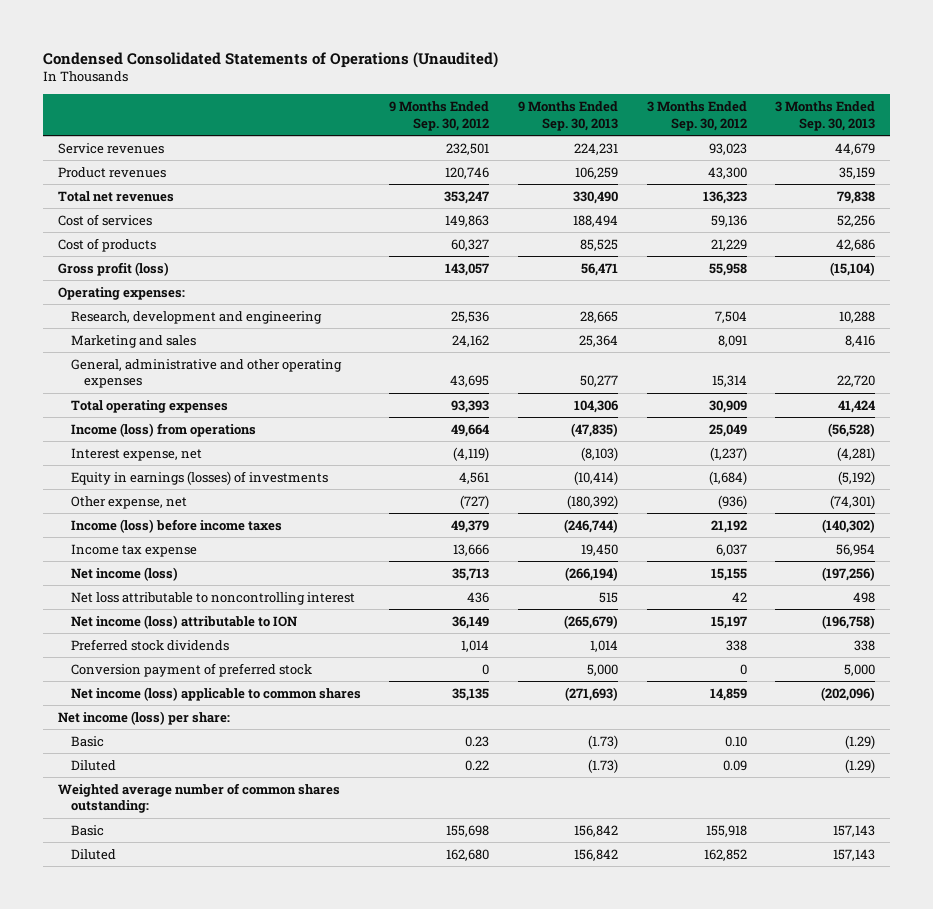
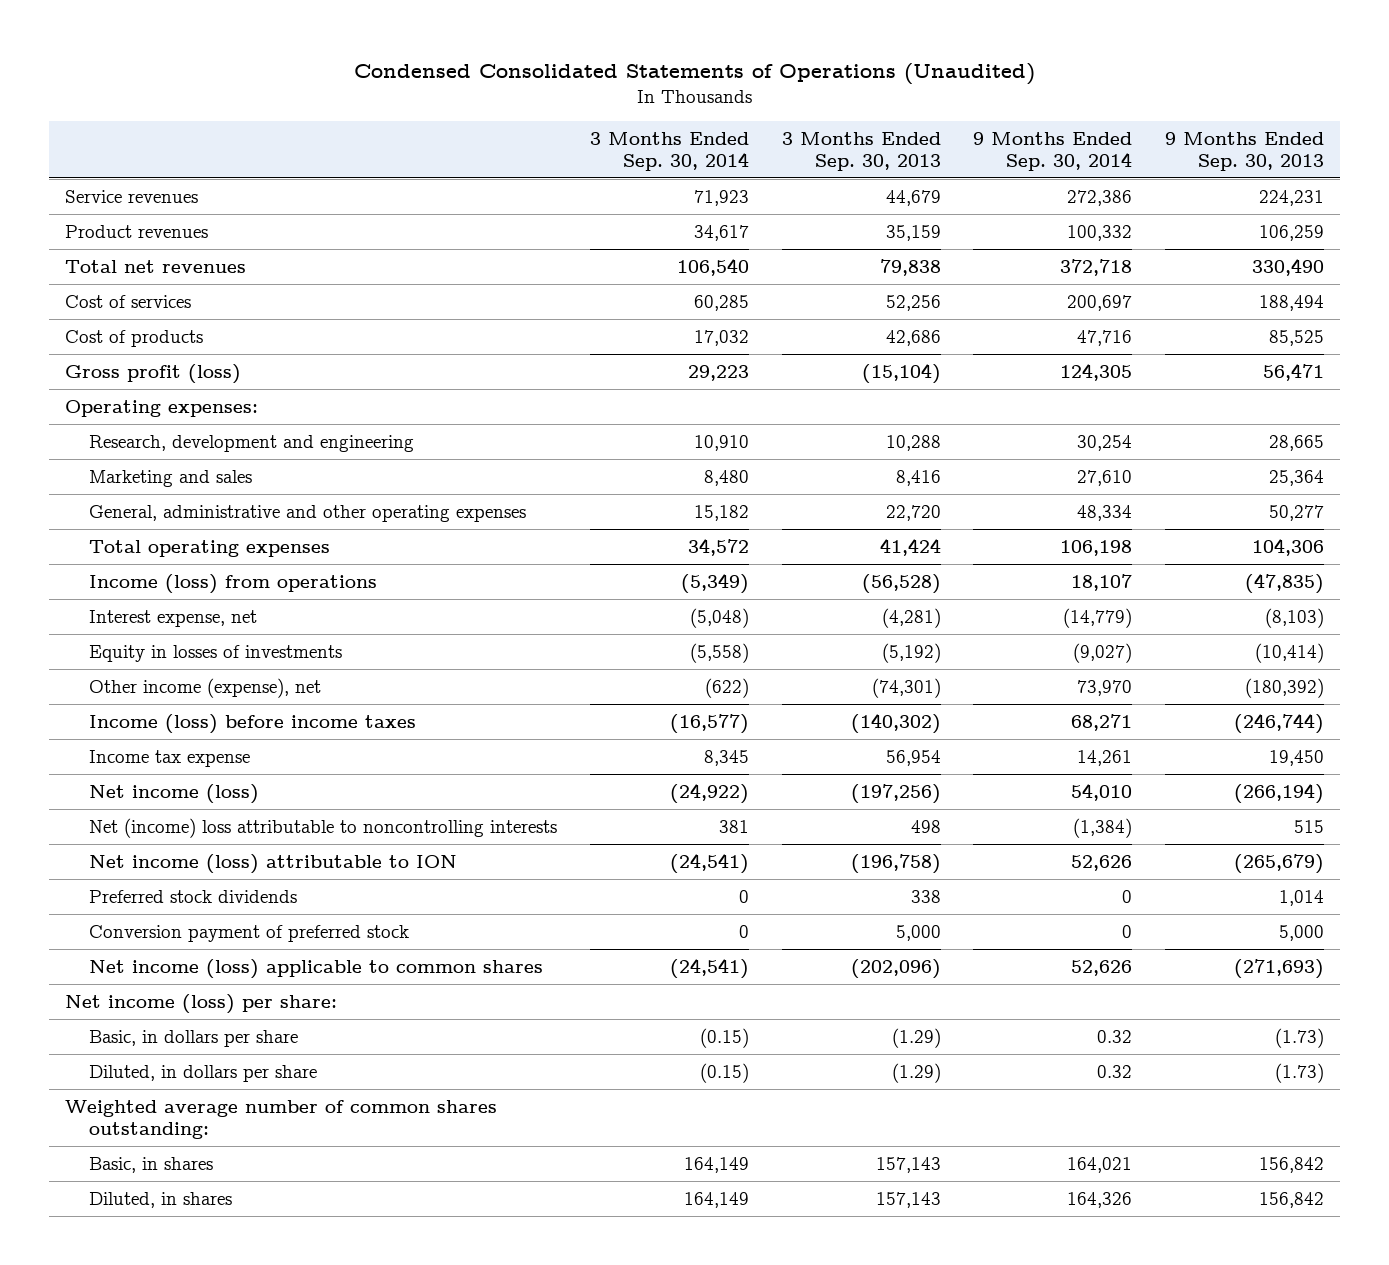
- | 9 Months Ended Sep. 30, 2012 | 9 Months Ended Sep. 30, 2013 | 3 Months Ended Sep. 30, 2012 | 3 Months Ended Sep. 30, 2013
+ | 3 Months Ended Sep. 30, 2014 | 3 Months Ended Sep. 30, 2013 | 9 Months Ended Sep. 30, 2014 | 9 Months Ended Sep. 30, 2013
- Equity in earnings (losses) of investments | 4,561 | (10,414) | (1,684) | (5,192)
- Other expense, net | (727) | (180,392) | (936) | (74,301)
+ Equity in losses of investments | (5,558) | (5,192) | (9,027) | (10,414)
+ Other income (expense), net | (622) | (74,301) | 73,970 | (180,392)
- Net loss attributable to noncontrolling interest | 436 | 515 | 42 | 498
+ Net (income) loss attributable to noncontrolling interests | 381 | 498 | (1,384) | 515
- Basic | 0.23 | (1.73) | 0.10 | (1.29)
- Diluted | 0.22 | (1.73) | 0.09 | (1.29)
+ Basic, in dollars per share | (0.15) | (1.29) | 0.32 | (1.73)
+ Diluted, in dollars per share | (0.15) | (1.29) | 0.32 | (1.73)
- Basic | 155,698 | 156,842 | 155,918 | 157,143
- Diluted | 162,680 | 156,842 | 162,852 | 157,143
+ Basic, in shares | 164,149 | 157,143 | 164,021 | 156,842
+ Diluted, in shares | 164,149 | 157,143 | 164,326 | 156,842

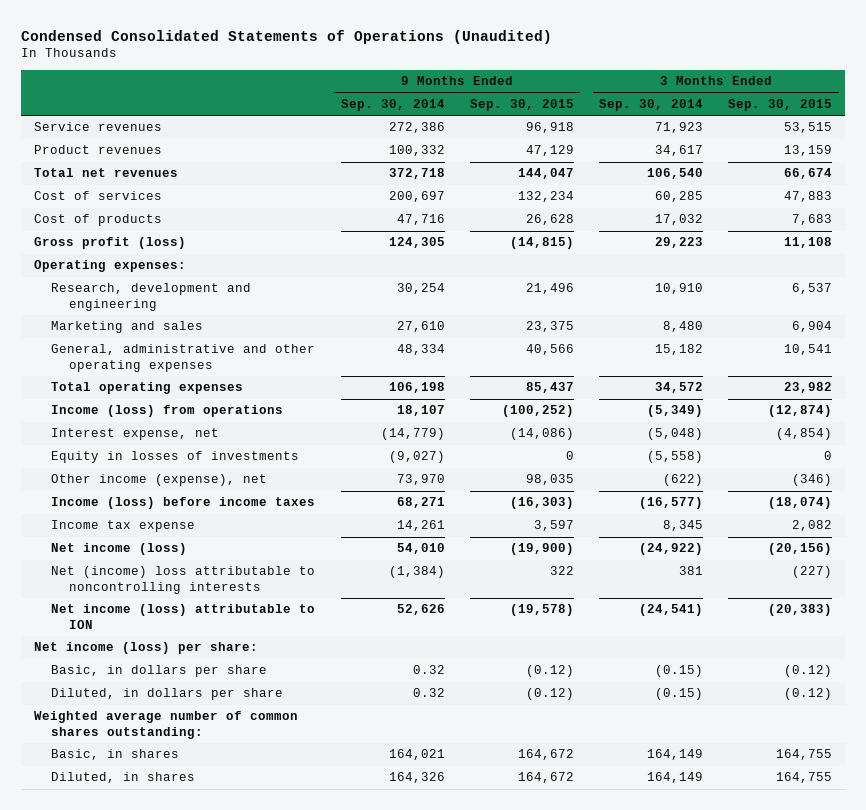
- | 3 Months Ended Sep. 30, 2014 | 3 Months Ended Sep. 30, 2013 | 9 Months Ended Sep. 30, 2014 | 9 Months Ended Sep. 30, 2013
+ | 9 Months Ended Sep. 30, 2014 | 9 Months Ended Sep. 30, 2015 | 3 Months Ended Sep. 30, 2014 | 3 Months Ended Sep. 30, 2015
- Preferred stock dividends | 0 | 338 | 0 | 1,014
- Conversion payment of preferred stock | 0 | 5,000 | 0 | 5,000
- Net income (loss) applicable to common shares | (24,541) | (202,096) | 52,626 | (271,693)

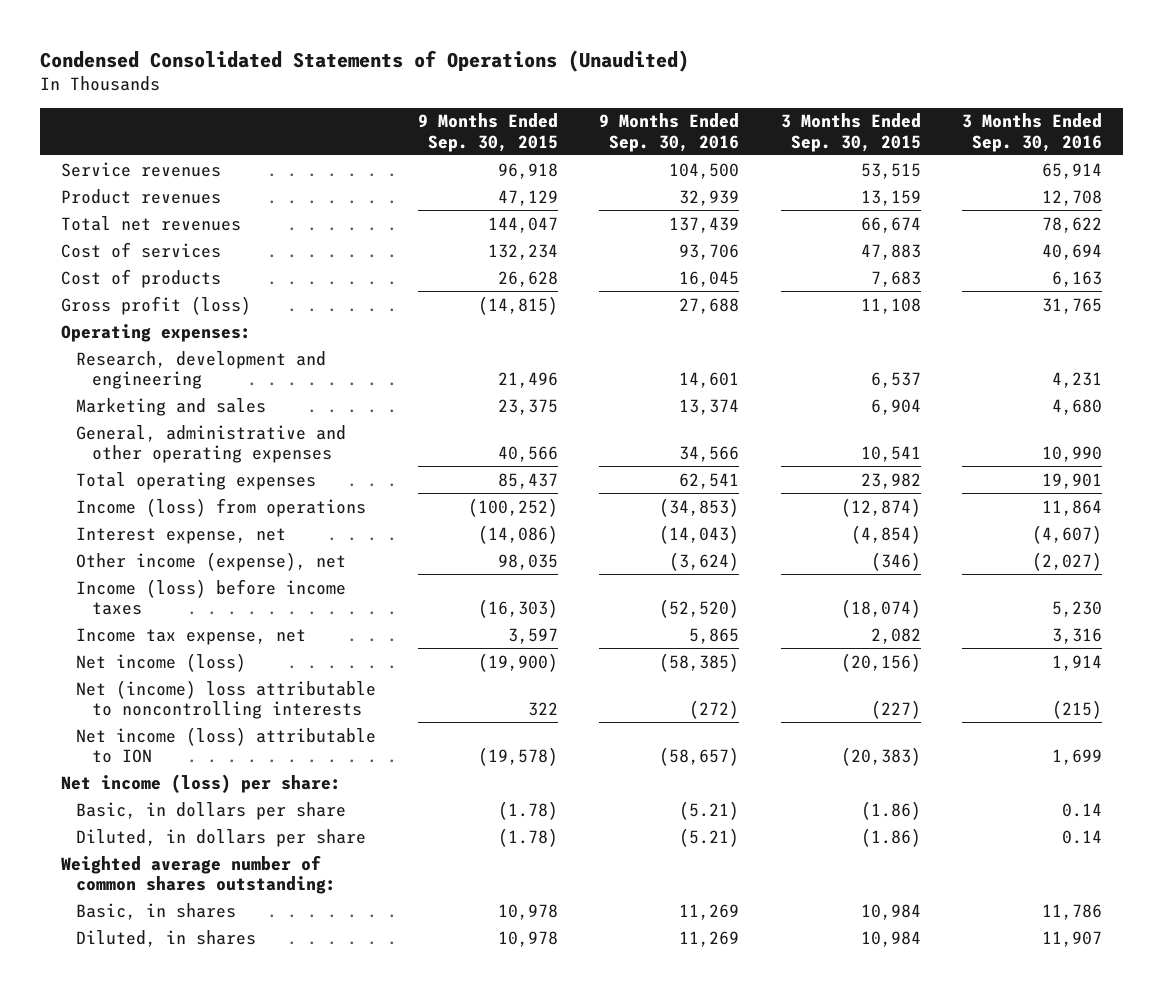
- | 9 Months Ended Sep. 30, 2014 | 9 Months Ended Sep. 30, 2015 | 3 Months Ended Sep. 30, 2014 | 3 Months Ended Sep. 30, 2015
+ | 9 Months Ended Sep. 30, 2015 | 9 Months Ended Sep. 30, 2016 | 3 Months Ended Sep. 30, 2015 | 3 Months Ended Sep. 30, 2016
- Equity in losses of investments | (9,027) | 0 | (5,558) | 0
- Income tax expense | 14,261 | 3,597 | 8,345 | 2,082
+ Income tax expense, net | 3,597 | 5,865 | 2,082 | 3,316
- Basic, in dollars per share | 0.32 | (0.12) | (0.15) | (0.12)
- Diluted, in dollars per share | 0.32 | (0.12) | (0.15) | (0.12)
+ Basic, in dollars per share | (1.78) | (5.21) | (1.86) | 0.14
+ Diluted, in dollars per share | (1.78) | (5.21) | (1.86) | 0.14
- Basic, in shares | 164,021 | 164,672 | 164,149 | 164,755
- Diluted, in shares | 164,326 | 164,672 | 164,149 | 164,755
+ Basic, in shares | 10,978 | 11,269 | 10,984 | 11,786
+ Diluted, in shares | 10,978 | 11,269 | 10,984 | 11,907

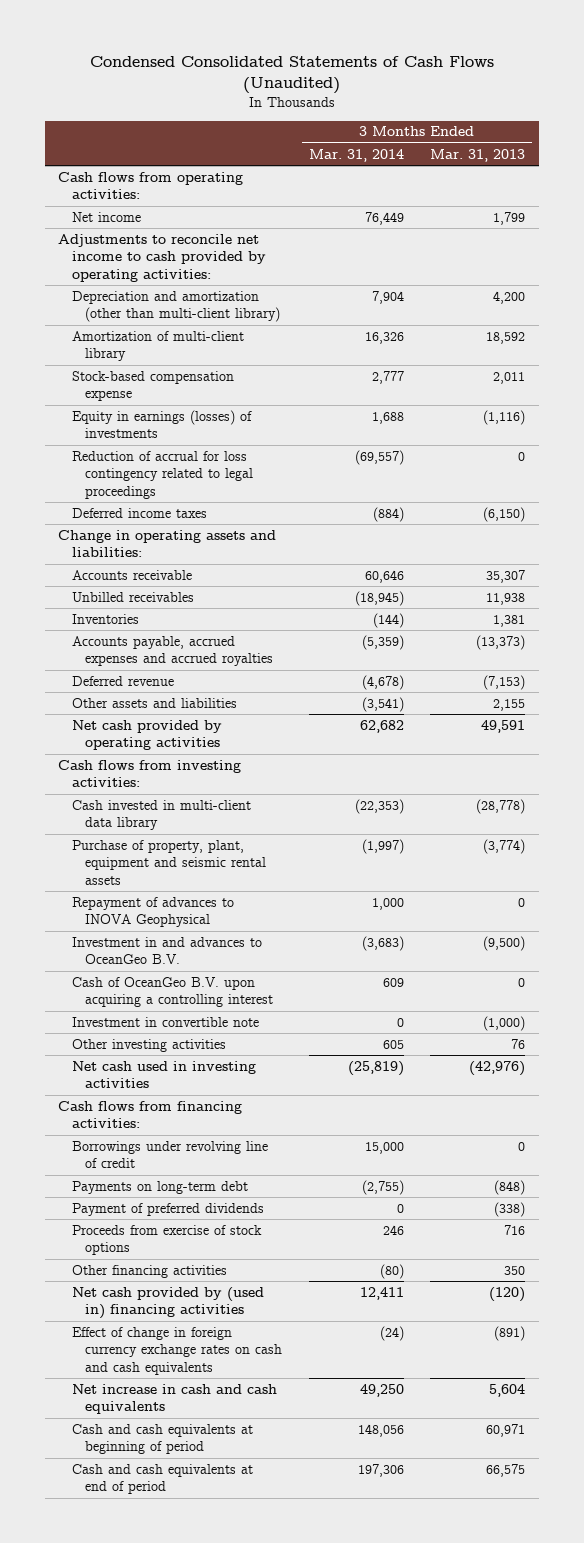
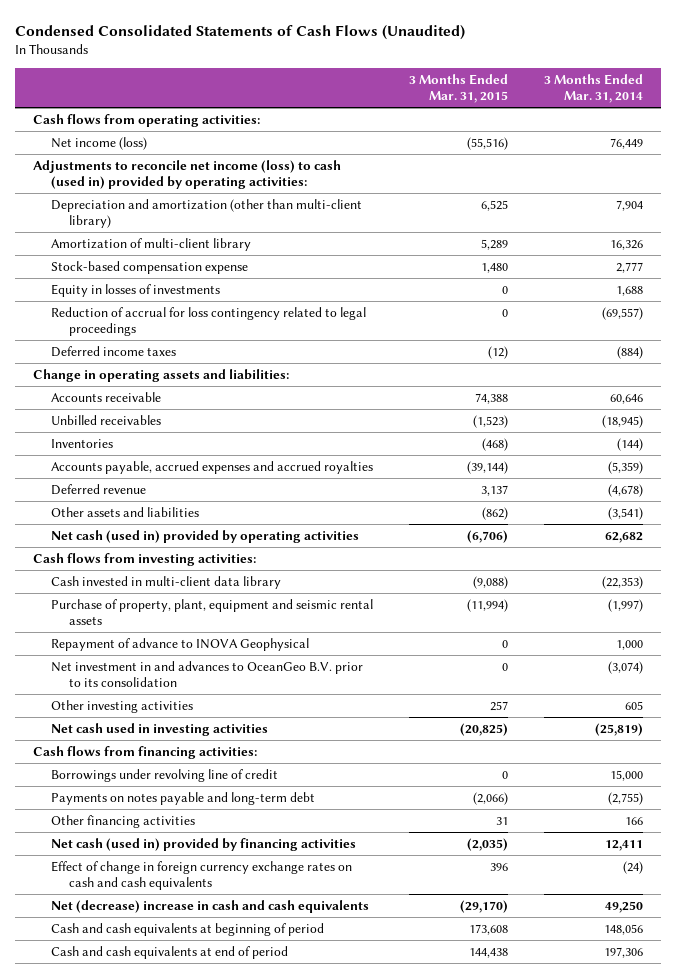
- | 3 Months Ended Mar. 31, 2014 | 3 Months Ended Mar. 31, 2013
+ | 3 Months Ended Mar. 31, 2015 | 3 Months Ended Mar. 31, 2014
- Net income | 76,449 | 1,799
- Adjustments to reconcile net income to cash provided by operating activities:
+ Net income (loss) | (55,516) | 76,449
+ Adjustments to reconcile net income (loss) to cash (used in) provided by operating activities:
- Equity in earnings (losses) of investments | 1,688 | (1,116)
+ Equity in losses of investments | 0 | 1,688
- Net cash provided by operating activities | 62,682 | 49,591
+ Net cash (used in) provided by operating activities | (6,706) | 62,682
- Repayment of advances to INOVA Geophysical | 1,000 | 0
- Investment in and advances to OceanGeo B.V. | (3,683) | (9,500)
- Cash of OceanGeo B.V. upon acquiring a controlling interest | 609 | 0
- Investment in convertible note | 0 | (1,000)
+ Repayment of advance to INOVA Geophysical | 0 | 1,000
+ Net investment in and advances to OceanGeo B.V. prior to its consolidation | 0 | (3,074)
- Payments on long-term debt | (2,755) | (848)
- Payment of preferred dividends | 0 | (338)
- Proceeds from exercise of stock options | 246 | 716
- Other financing activities | (80) | 350
- Net cash provided by (used in) financing activities | 12,411 | (120)
+ Payments on notes payable and long-term debt | (2,066) | (2,755)
+ Other financing activities | 31 | 166
+ Net cash (used in) provided by financing activities | (2,035) | 12,411
- Net increase in cash and cash equivalents | 49,250 | 5,604
+ Net (decrease) increase in cash and cash equivalents | (29,170) | 49,250

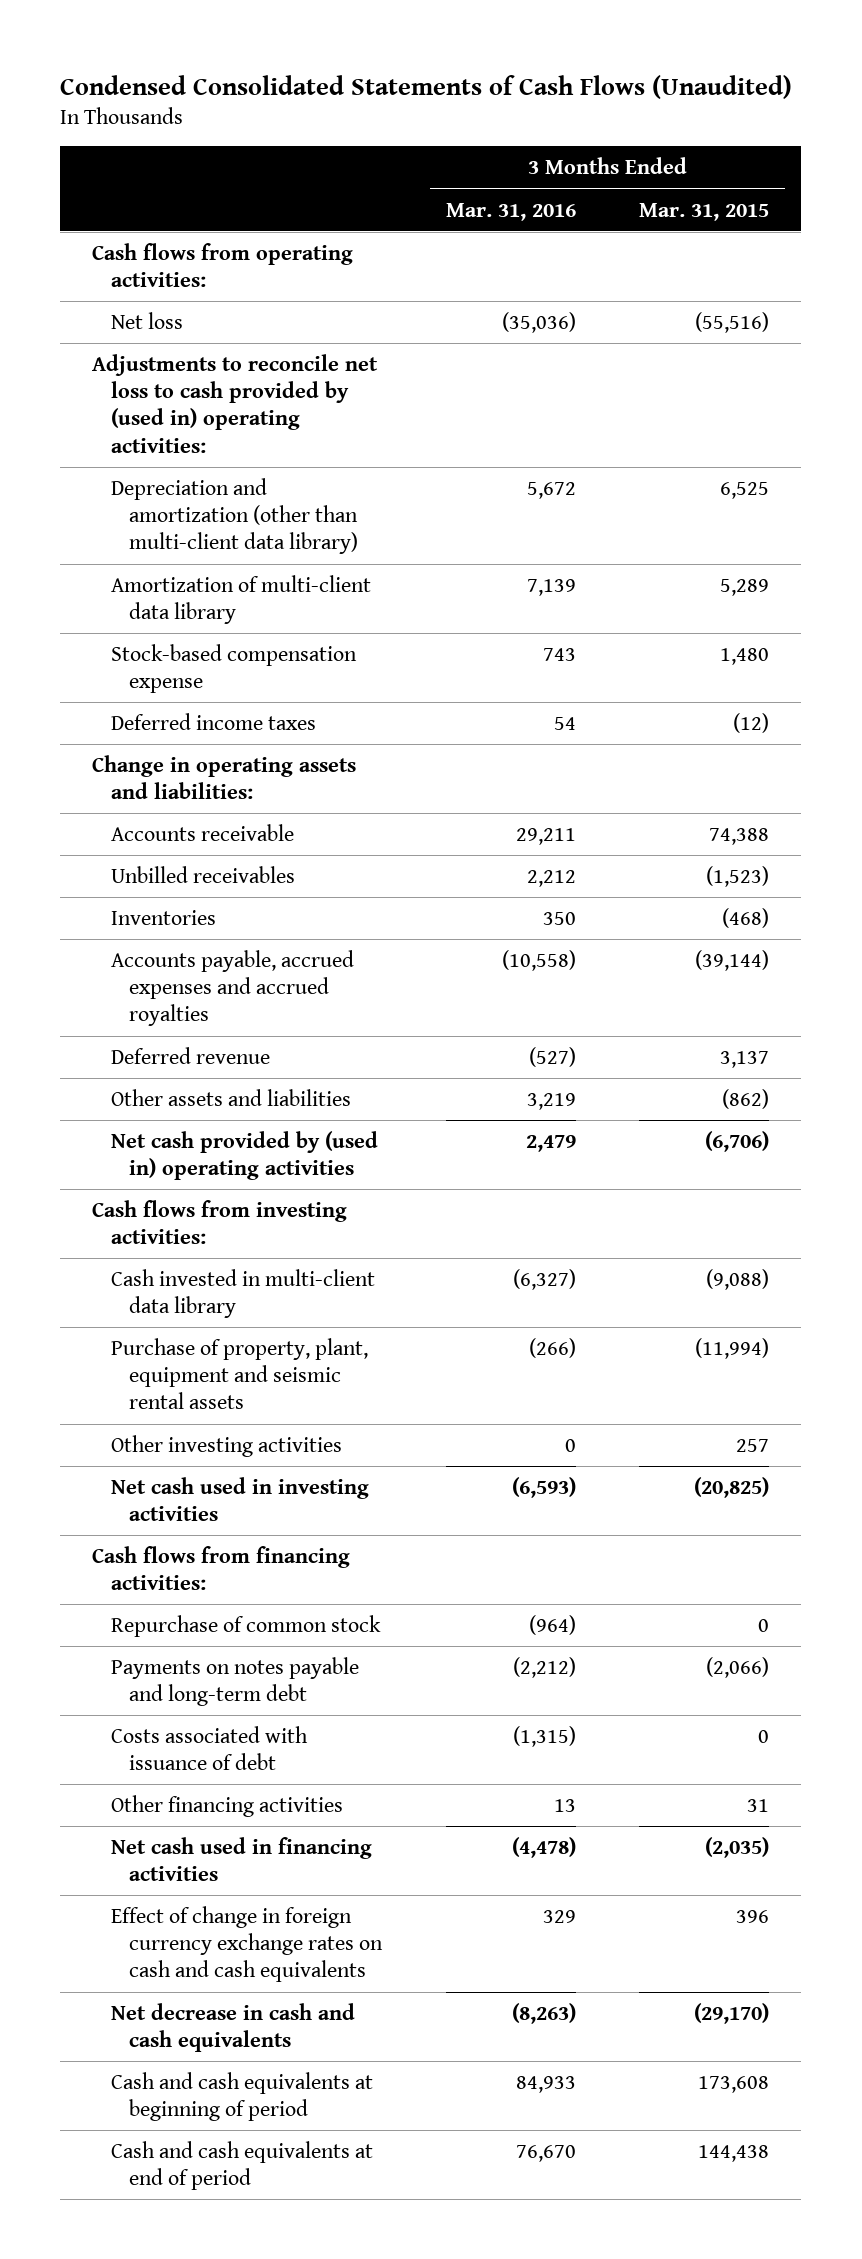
- | 3 Months Ended Mar. 31, 2015 | 3 Months Ended Mar. 31, 2014
+ | 3 Months Ended Mar. 31, 2016 | 3 Months Ended Mar. 31, 2015
- Net income (loss) | (55,516) | 76,449
- Adjustments to reconcile net income (loss) to cash (used in) provided by operating activities:
- Depreciation and amortization (other than multi-client library) | 6,525 | 7,904
- Amortization of multi-client library | 5,289 | 16,326
+ Net loss | (35,036) | (55,516)
+ Adjustments to reconcile net loss to cash provided by (used in) operating activities:
+ Depreciation and amortization (other than multi-client data library) | 5,672 | 6,525
+ Amortization of multi-client data library | 7,139 | 5,289
- Equity in losses of investments | 0 | 1,688
- Reduction of accrual for loss contingency related to legal proceedings | 0 | (69,557)
- Net cash (used in) provided by operating activities | (6,706) | 62,682
+ Net cash provided by (used in) operating activities | 2,479 | (6,706)
- Repayment of advance to INOVA Geophysical | 0 | 1,000
- Net investment in and advances to OceanGeo B.V. prior to its consolidation | 0 | (3,074)
- Borrowings under revolving line of credit | 0 | 15,000
+ Repurchase of common stock | (964) | 0
+ Costs associated with issuance of debt | (1,315) | 0
- Net cash (used in) provided by financing activities | (2,035) | 12,411
+ Net cash used in financing activities | (4,478) | (2,035)
- Net (decrease) increase in cash and cash equivalents | (29,170) | 49,250
+ Net decrease in cash and cash equivalents | (8,263) | (29,170)

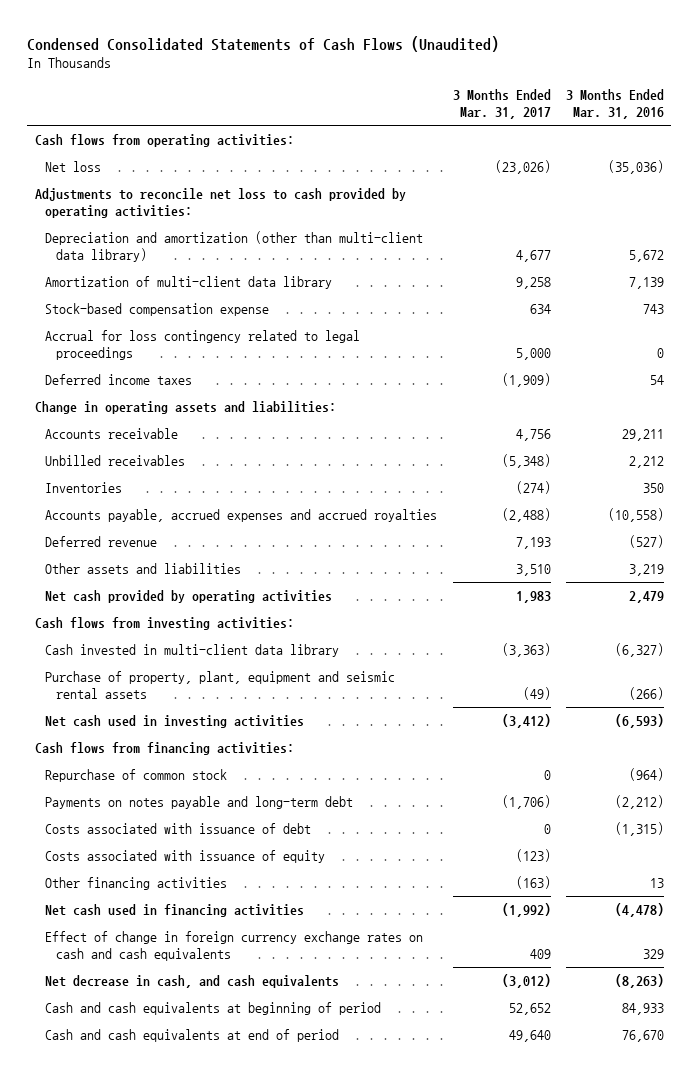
- | 3 Months Ended Mar. 31, 2016 | 3 Months Ended Mar. 31, 2015
+ | 3 Months Ended Mar. 31, 2017 | 3 Months Ended Mar. 31, 2016
- Adjustments to reconcile net loss to cash provided by (used in) operating activities:
+ Adjustments to reconcile net loss to cash provided by operating activities:
+ Accrual for loss contingency related to legal proceedings | 5,000 | 0
- Net cash provided by (used in) operating activities | 2,479 | (6,706)
+ Net cash provided by operating activities | 1,983 | 2,479
- Other investing activities | 0 | 257
+ Costs associated with issuance of equity | (123) |
- Net decrease in cash and cash equivalents | (8,263) | (29,170)
+ Net decrease in cash, and cash equivalents | (3,012) | (8,263)

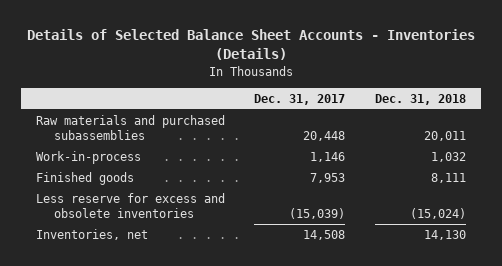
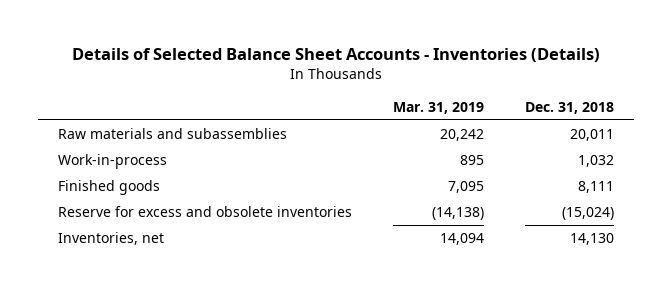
- | Dec. 31, 2017 | Dec. 31, 2018
+ | Mar. 31, 2019 | Dec. 31, 2018
- Raw materials and purchased subassemblies | 20,448 | 20,011
+ Raw materials and subassemblies | 20,242 | 20,011
- Less reserve for excess and obsolete inventories | (15,039) | (15,024)
+ Reserve for excess and obsolete inventories | (14,138) | (15,024)

